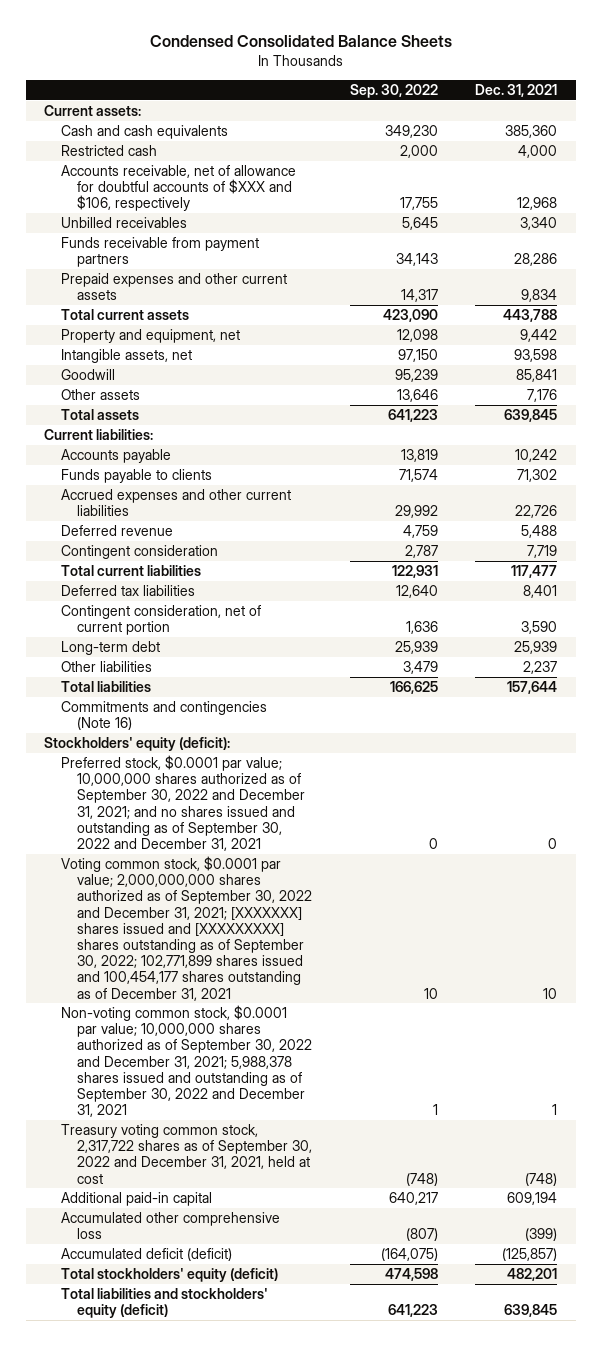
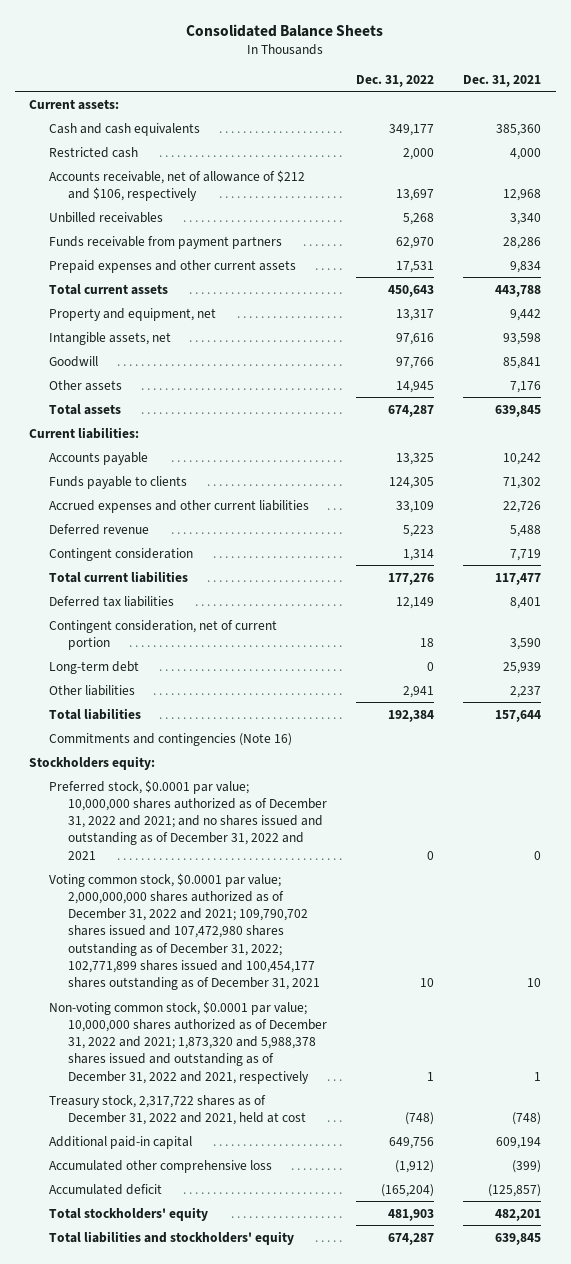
- Condensed Consolidated Balance Sheets
+ Consolidated Balance Sheets
- | Sep. 30, 2022 | Dec. 31, 2021
+ | Dec. 31, 2022 | Dec. 31, 2021
- Accounts receivable, net of allowance for doubtful accounts of $XXX and $106, respectively | 17,755 | 12,968
+ Accounts receivable, net of allowance of $212 and $106, respectively | 13,697 | 12,968
- Stockholders' equity (deficit):
- Preferred stock, $0.0001 par value; 10,000,000 shares authorized as of September 30, 2022 and December 31, 2021; and no shares issued and outstanding as of September 30, 2022 and December 31, 2021 | 0 | 0
- Voting common stock, $0.0001 par value; 2,000,000,000 shares authorized as of September 30, 2022 and December 31, 2021; [XXXXXXX] shares issued and [XXXXXXXXX] shares outstanding as of September 30, 2022; 102,771,899 shares issued and 100,454,177 shares outstanding as of December 31, 2021 | 10 | 10
- Non-voting common stock, $0.0001 par value; 10,000,000 shares authorized as of September 30, 2022 and December 31, 2021; 5,988,378 shares issued and outstanding as of September 30, 2022 and December 31, 2021 | 1 | 1
- Treasury voting common stock, 2,317,722 shares as of September 30, 2022 and December 31, 2021, held at cost | (748) | (748)
+ Stockholders equity:
+ Preferred stock, $0.0001 par value; 10,000,000 shares authorized as of December 31, 2022 and 2021; and no shares issued and outstanding as of December 31, 2022 and 2021 | 0 | 0
+ Voting common stock, $0.0001 par value; 2,000,000,000 shares authorized as of December 31, 2022 and 2021; 109,790,702 shares issued and 107,472,980 shares outstanding as of December 31, 2022; 102,771,899 shares issued and 100,454,177 shares outstanding as of December 31, 2021 | 10 | 10
+ Non-voting common stock, $0.0001 par value; 10,000,000 shares authorized as of December 31, 2022 and 2021; 1,873,320 and 5,988,378 shares issued and outstanding as of December 31, 2022 and 2021, respectively | 1 | 1
+ Treasury stock, 2,317,722 shares as of December 31, 2022 and 2021, held at cost | (748) | (748)
- Accumulated deficit (deficit) | (164,075) | (125,857)
- Total stockholders' equity (deficit) | 474,598 | 482,201
- Total liabilities and stockholders' equity (deficit) | 641,223 | 639,845
+ Accumulated deficit | (165,204) | (125,857)
+ Total stockholders' equity | 481,903 | 482,201
+ Total liabilities and stockholders' equity | 674,287 | 639,845

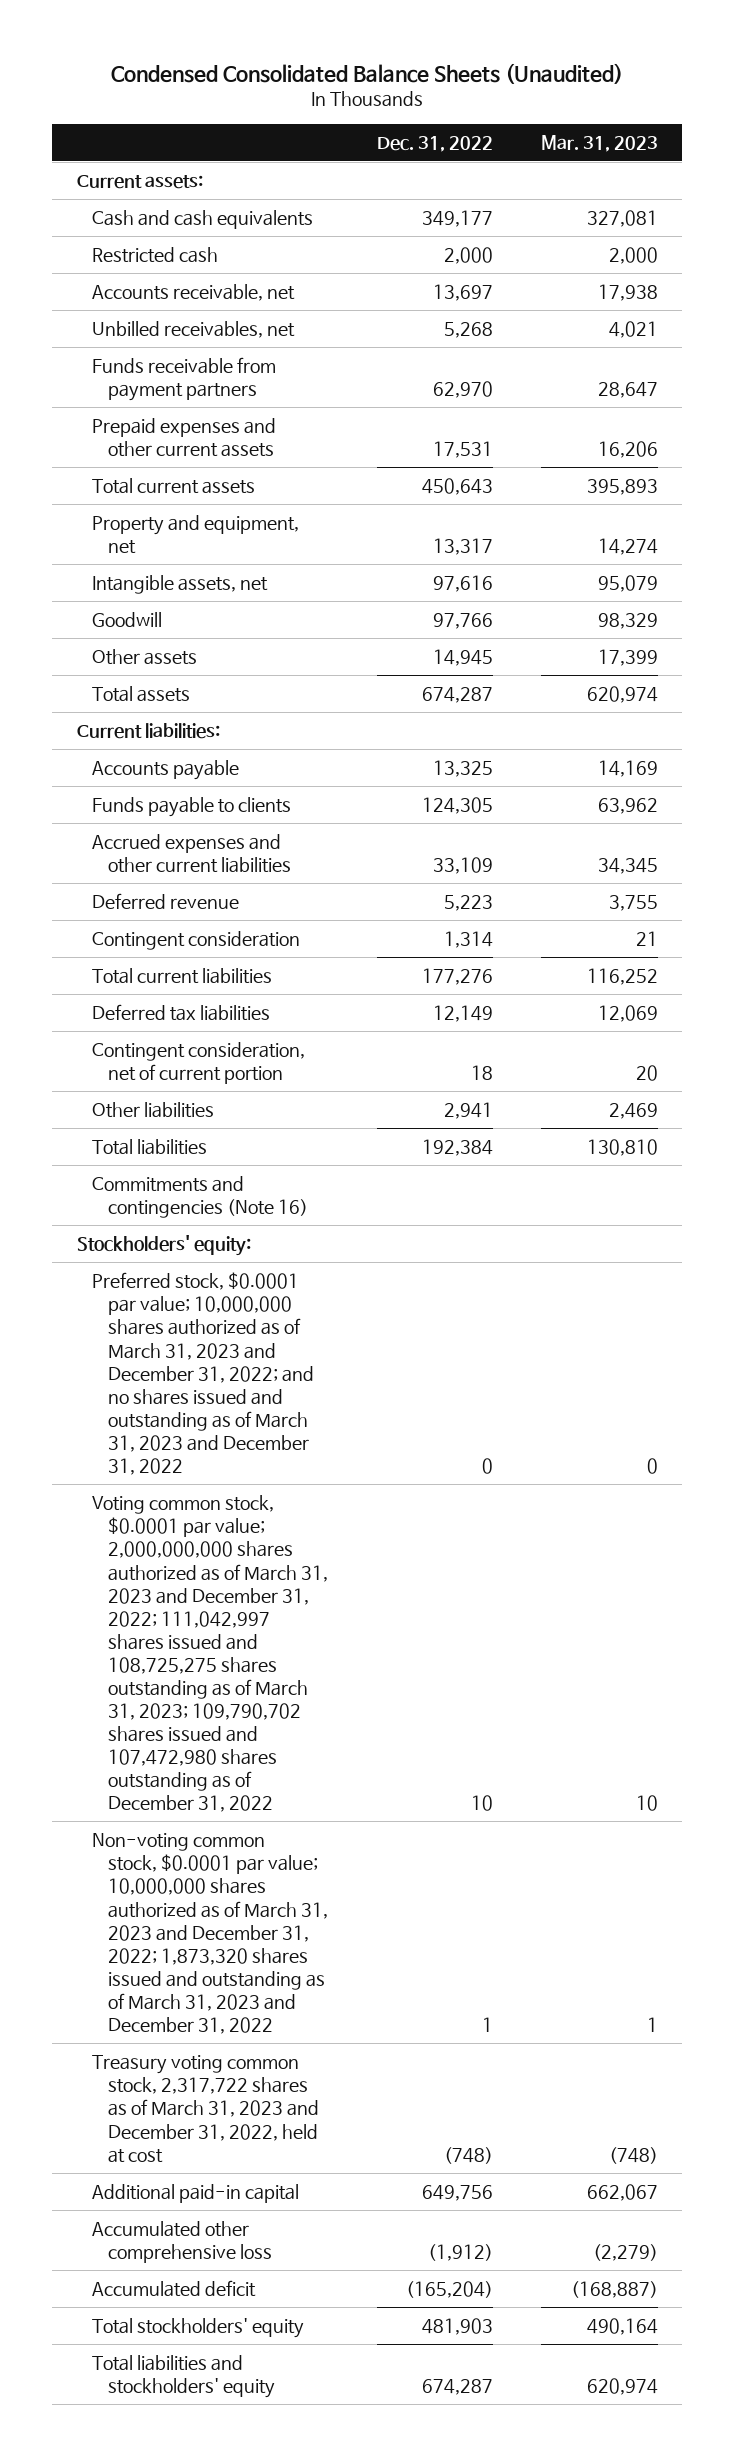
- Consolidated Balance Sheets
+ Condensed Consolidated Balance Sheets (Unaudited)
- | Dec. 31, 2022 | Dec. 31, 2021
+ | Dec. 31, 2022 | Mar. 31, 2023
- Accounts receivable, net of allowance of $212 and $106, respectively | 13,697 | 12,968
- Unbilled receivables | 5,268 | 3,340
+ Accounts receivable, net | 13,697 | 17,938
+ Unbilled receivables, net | 5,268 | 4,021
- Long-term debt | 0 | 25,939
- Stockholders equity:
- Preferred stock, $0.0001 par value; 10,000,000 shares authorized as of December 31, 2022 and 2021; and no shares issued and outstanding as of December 31, 2022 and 2021 | 0 | 0
- Voting common stock, $0.0001 par value; 2,000,000,000 shares authorized as of December 31, 2022 and 2021; 109,790,702 shares issued and 107,472,980 shares outstanding as of December 31, 2022; 102,771,899 shares issued and 100,454,177 shares outstanding as of December 31, 2021 | 10 | 10
- Non-voting common stock, $0.0001 par value; 10,000,000 shares authorized as of December 31, 2022 and 2021; 1,873,320 and 5,988,378 shares issued and outstanding as of December 31, 2022 and 2021, respectively | 1 | 1
- Treasury stock, 2,317,722 shares as of December 31, 2022 and 2021, held at cost | (748) | (748)
+ Stockholders' equity:
+ Preferred stock, $0.0001 par value; 10,000,000 shares authorized as of March 31, 2023 and December 31, 2022; and no shares issued and outstanding as of March 31, 2023 and December 31, 2022 | 0 | 0
+ Voting common stock, $0.0001 par value; 2,000,000,000 shares authorized as of March 31, 2023 and December 31, 2022; 111,042,997 shares issued and 108,725,275 shares outstanding as of March 31, 2023; 109,790,702 shares issued and 107,472,980 shares outstanding as of December 31, 2022 | 10 | 10
+ Non-voting common stock, $0.0001 par value; 10,000,000 shares authorized as of March 31, 2023 and December 31, 2022; 1,873,320 shares issued and outstanding as of March 31, 2023 and December 31, 2022 | 1 | 1
+ Treasury voting common stock, 2,317,722 shares as of March 31, 2023 and December 31, 2022, held at cost | (748) | (748)

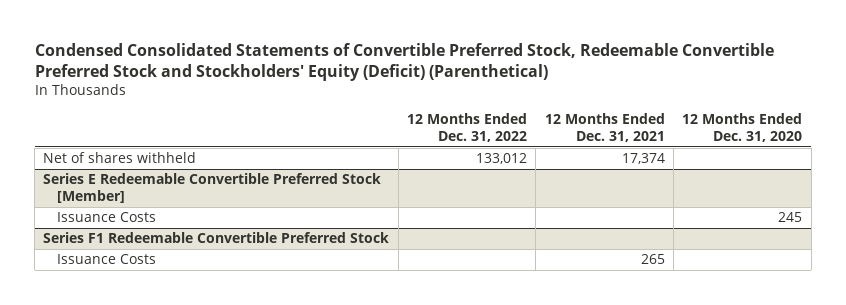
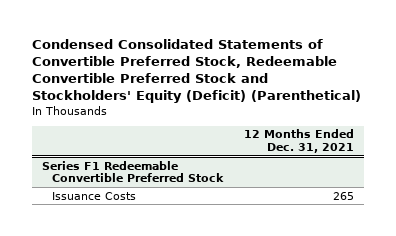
- | 12 Months Ended Dec. 31, 2022 | 12 Months Ended Dec. 31, 2021 | 12 Months Ended Dec. 31, 2020
+ | 12 Months Ended Dec. 31, 2021
- Net of shares withheld | 133,012 | 17,374 |
- Series E Redeemable Convertible Preferred Stock [Member]
- Issuance Costs | | | 245

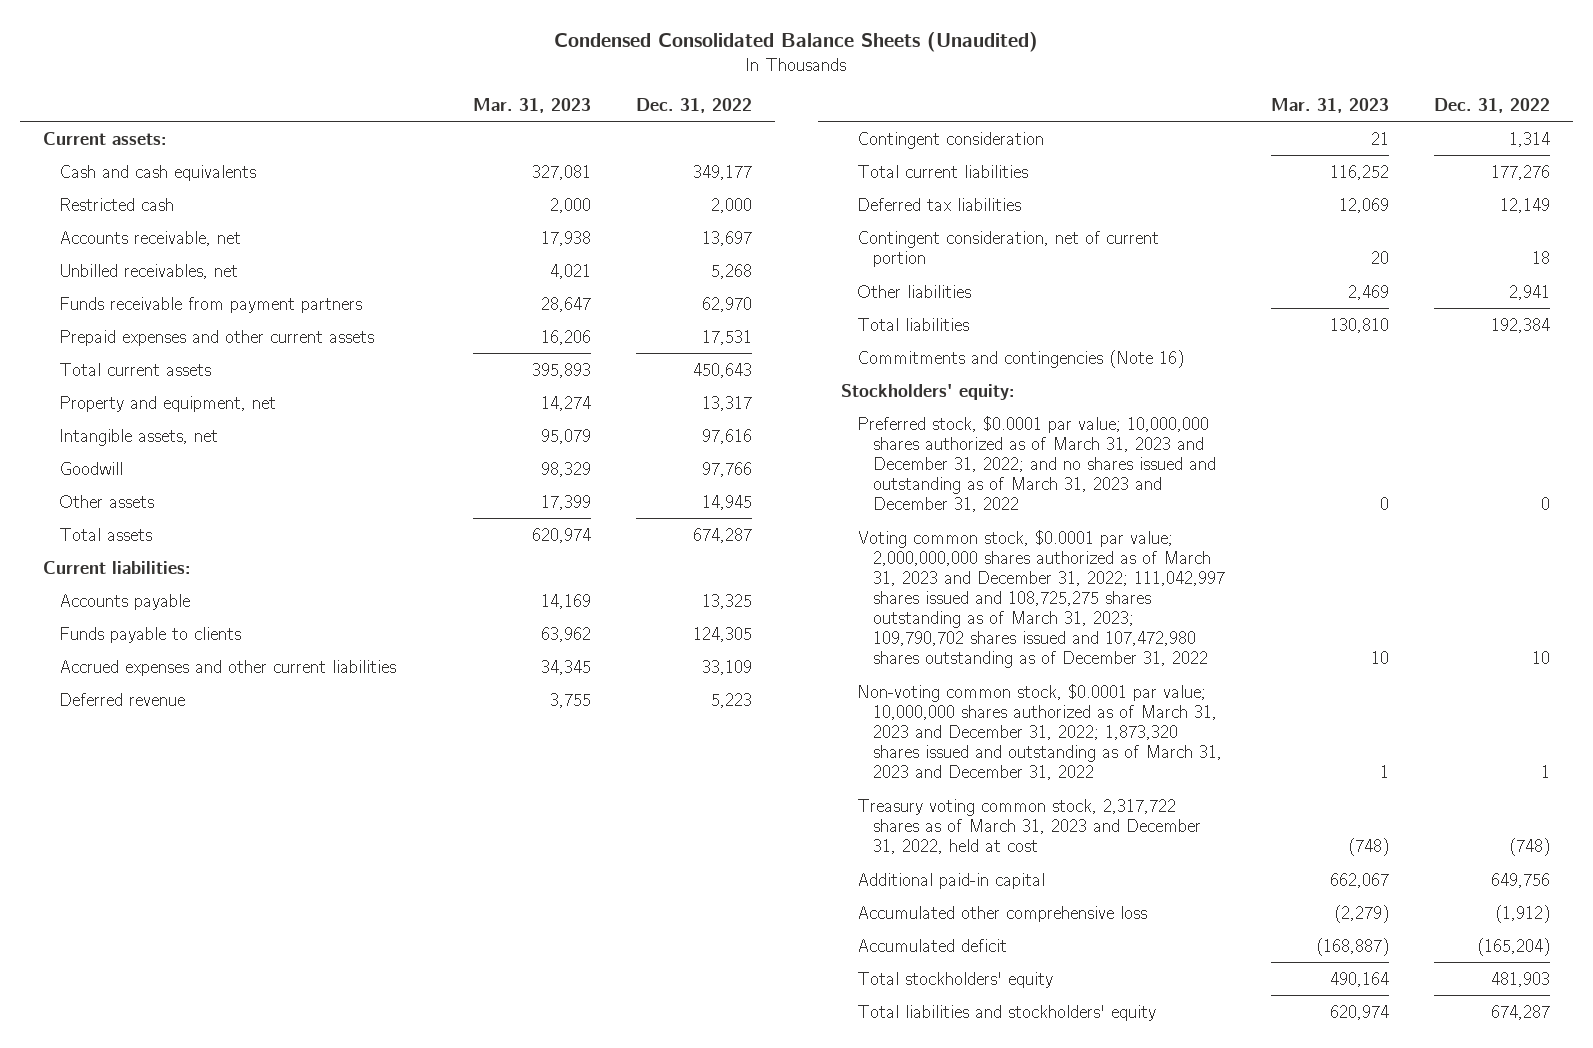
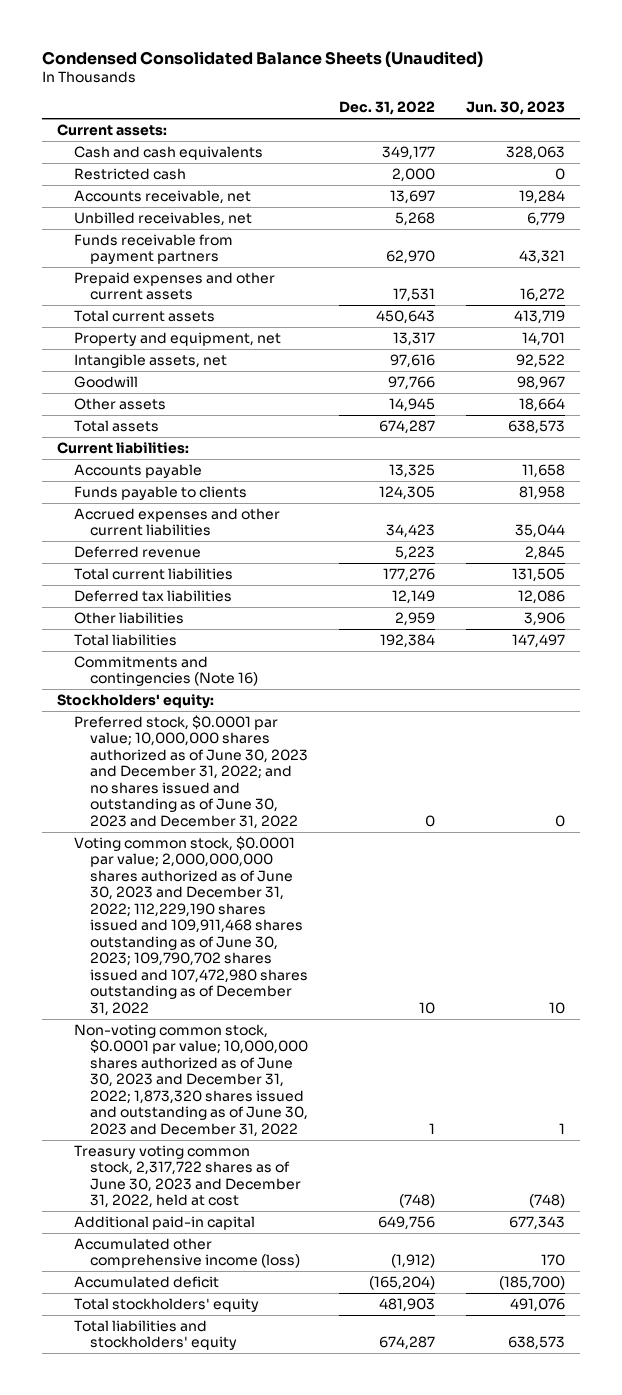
- | Mar. 31, 2023 | Dec. 31, 2022
+ | Dec. 31, 2022 | Jun. 30, 2023
- Accrued expenses and other current liabilities | 34,345 | 33,109
+ Accrued expenses and other current liabilities | 34,423 | 35,044
- Contingent consideration | 21 | 1,314
- Contingent consideration, net of current portion | 20 | 18
- Other liabilities | 2,469 | 2,941
+ Other liabilities | 2,959 | 3,906
- Preferred stock, $0.0001 par value; 10,000,000 shares authorized as of March 31, 2023 and December 31, 2022; and no shares issued and outstanding as of March 31, 2023 and December 31, 2022 | 0 | 0
- Voting common stock, $0.0001 par value; 2,000,000,000 shares authorized as of March 31, 2023 and December 31, 2022; 111,042,997 shares issued and 108,725,275 shares outstanding as of March 31, 2023; 109,790,702 shares issued and 107,472,980 shares outstanding as of December 31, 2022 | 10 | 10
- Non-voting common stock, $0.0001 par value; 10,000,000 shares authorized as of March 31, 2023 and December 31, 2022; 1,873,320 shares issued and outstanding as of March 31, 2023 and December 31, 2022 | 1 | 1
- Treasury voting common stock, 2,317,722 shares as of March 31, 2023 and December 31, 2022, held at cost | (748) | (748)
+ Preferred stock, $0.0001 par value; 10,000,000 shares authorized as of June 30, 2023 and December 31, 2022; and no shares issued and outstanding as of June 30, 2023 and December 31, 2022 | 0 | 0
+ Voting common stock, $0.0001 par value; 2,000,000,000 shares authorized as of June 30, 2023 and December 31, 2022; 112,229,190 shares issued and 109,911,468 shares outstanding as of June 30, 2023; 109,790,702 shares issued and 107,472,980 shares outstanding as of December 31, 2022 | 10 | 10
+ Non-voting common stock, $0.0001 par value; 10,000,000 shares authorized as of June 30, 2023 and December 31, 2022; 1,873,320 shares issued and outstanding as of June 30, 2023 and December 31, 2022 | 1 | 1
+ Treasury voting common stock, 2,317,722 shares as of June 30, 2023 and December 31, 2022, held at cost | (748) | (748)
- Accumulated other comprehensive loss | (2,279) | (1,912)
+ Accumulated other comprehensive income (loss) | (1,912) | 170

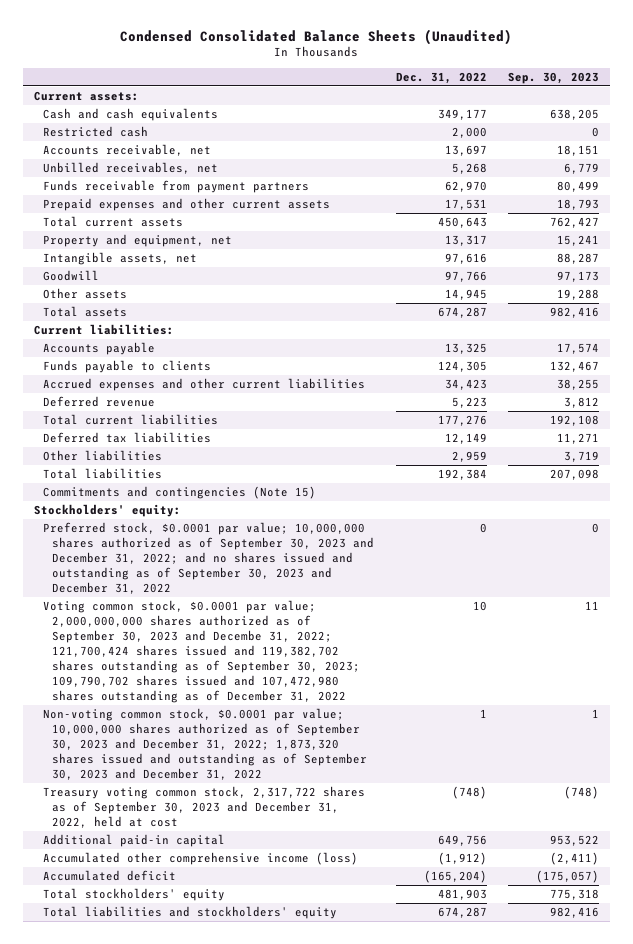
- | Dec. 31, 2022 | Jun. 30, 2023
+ | Dec. 31, 2022 | Sep. 30, 2023
- Commitments and contingencies (Note 16)
+ Commitments and contingencies (Note 15)
- Preferred stock, $0.0001 par value; 10,000,000 shares authorized as of June 30, 2023 and December 31, 2022; and no shares issued and outstanding as of June 30, 2023 and December 31, 2022 | 0 | 0
- Voting common stock, $0.0001 par value; 2,000,000,000 shares authorized as of June 30, 2023 and December 31, 2022; 112,229,190 shares issued and 109,911,468 shares outstanding as of June 30, 2023; 109,790,702 shares issued and 107,472,980 shares outstanding as of December 31, 2022 | 10 | 10
- Non-voting common stock, $0.0001 par value; 10,000,000 shares authorized as of June 30, 2023 and December 31, 2022; 1,873,320 shares issued and outstanding as of June 30, 2023 and December 31, 2022 | 1 | 1
- Treasury voting common stock, 2,317,722 shares as of June 30, 2023 and December 31, 2022, held at cost | (748) | (748)
+ Preferred stock, $0.0001 par value; 10,000,000 shares authorized as of September 30, 2023 and December 31, 2022; and no shares issued and outstanding as of September 30, 2023 and December 31, 2022 | 0 | 0
+ Voting common stock, $0.0001 par value; 2,000,000,000 shares authorized as of September 30, 2023 and Decembe 31, 2022; 121,700,424 shares issued and 119,382,702 shares outstanding as of September 30, 2023; 109,790,702 shares issued and 107,472,980 shares outstanding as of December 31, 2022 | 10 | 11
+ Non-voting common stock, $0.0001 par value; 10,000,000 shares authorized as of September 30, 2023 and December 31, 2022; 1,873,320 shares issued and outstanding as of September 30, 2023 and December 31, 2022 | 1 | 1
+ Treasury voting common stock, 2,317,722 shares as of September 30, 2023 and December 31, 2022, held at cost | (748) | (748)

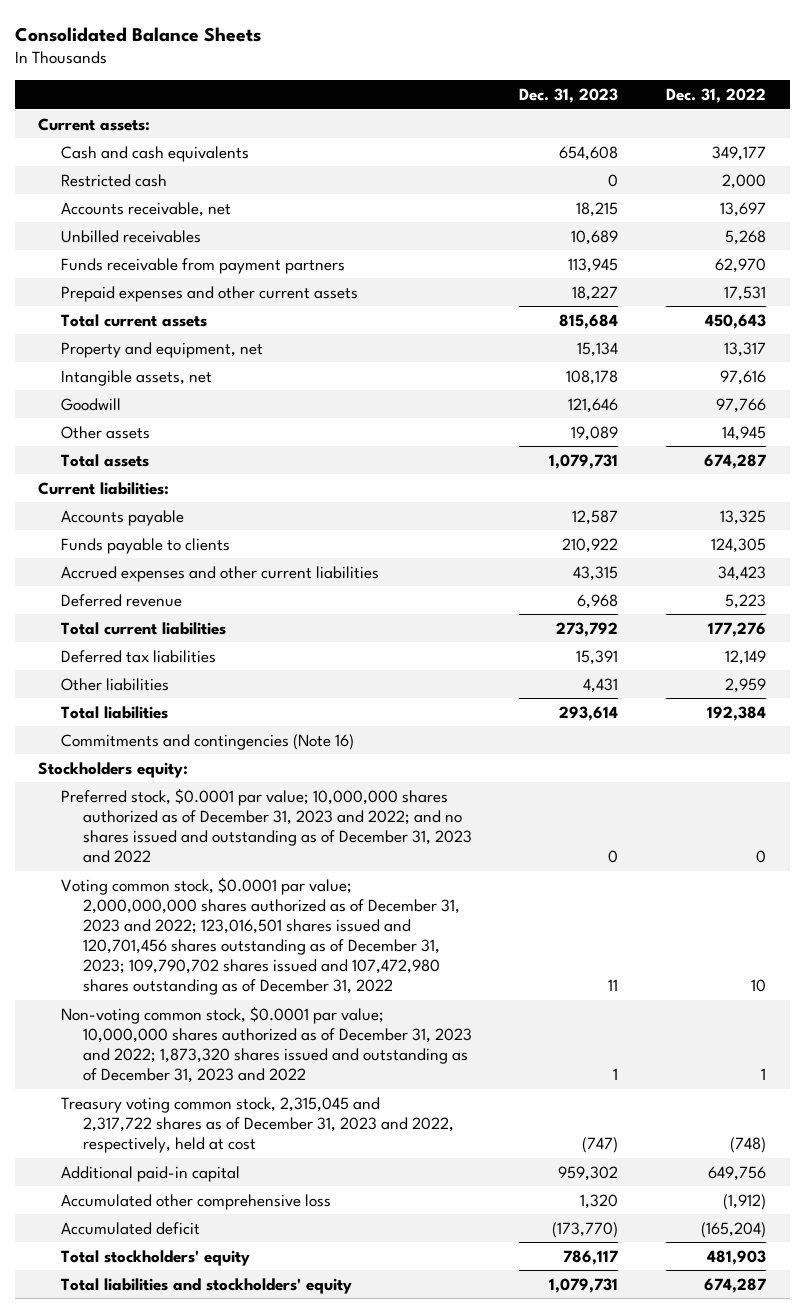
- Condensed Consolidated Balance Sheets (Unaudited)
+ Consolidated Balance Sheets
- | Dec. 31, 2022 | Sep. 30, 2023
+ | Dec. 31, 2023 | Dec. 31, 2022
- Unbilled receivables, net | 5,268 | 6,779
+ Unbilled receivables | 10,689 | 5,268
- Commitments and contingencies (Note 15)
- Stockholders' equity:
- Preferred stock, $0.0001 par value; 10,000,000 shares authorized as of September 30, 2023 and December 31, 2022; and no shares issued and outstanding as of September 30, 2023 and December 31, 2022 | 0 | 0
- Voting common stock, $0.0001 par value; 2,000,000,000 shares authorized as of September 30, 2023 and Decembe 31, 2022; 121,700,424 shares issued and 119,382,702 shares outstanding as of September 30, 2023; 109,790,702 shares issued and 107,472,980 shares outstanding as of December 31, 2022 | 10 | 11
- Non-voting common stock, $0.0001 par value; 10,000,000 shares authorized as of September 30, 2023 and December 31, 2022; 1,873,320 shares issued and outstanding as of September 30, 2023 and December 31, 2022 | 1 | 1
- Treasury voting common stock, 2,317,722 shares as of September 30, 2023 and December 31, 2022, held at cost | (748) | (748)
+ Commitments and contingencies (Note 16)
+ Stockholders equity:
+ Preferred stock, $0.0001 par value; 10,000,000 shares authorized as of December 31, 2023 and 2022; and no shares issued and outstanding as of December 31, 2023 and 2022 | 0 | 0
+ Voting common stock, $0.0001 par value; 2,000,000,000 shares authorized as of December 31, 2023 and 2022; 123,016,501 shares issued and 120,701,456 shares outstanding as of December 31, 2023; 109,790,702 shares issued and 107,472,980 shares outstanding as of December 31, 2022 | 11 | 10
+ Non-voting common stock, $0.0001 par value; 10,000,000 shares authorized as of December 31, 2023 and 2022; 1,873,320 shares issued and outstanding as of December 31, 2023 and 2022 | 1 | 1
+ Treasury voting common stock, 2,315,045 and 2,317,722 shares as of December 31, 2023 and 2022, respectively, held at cost | (747) | (748)
- Accumulated other comprehensive income (loss) | (1,912) | (2,411)
+ Accumulated other comprehensive loss | 1,320 | (1,912)

